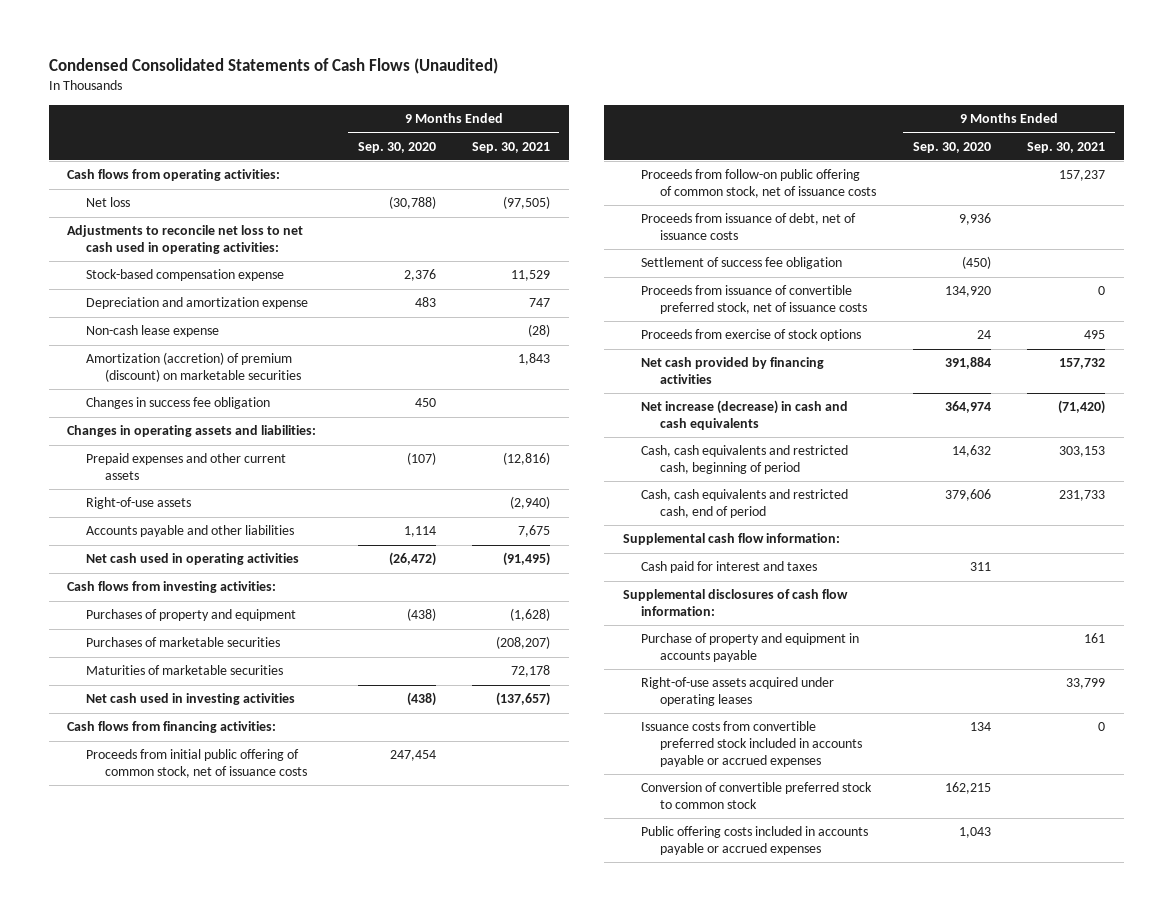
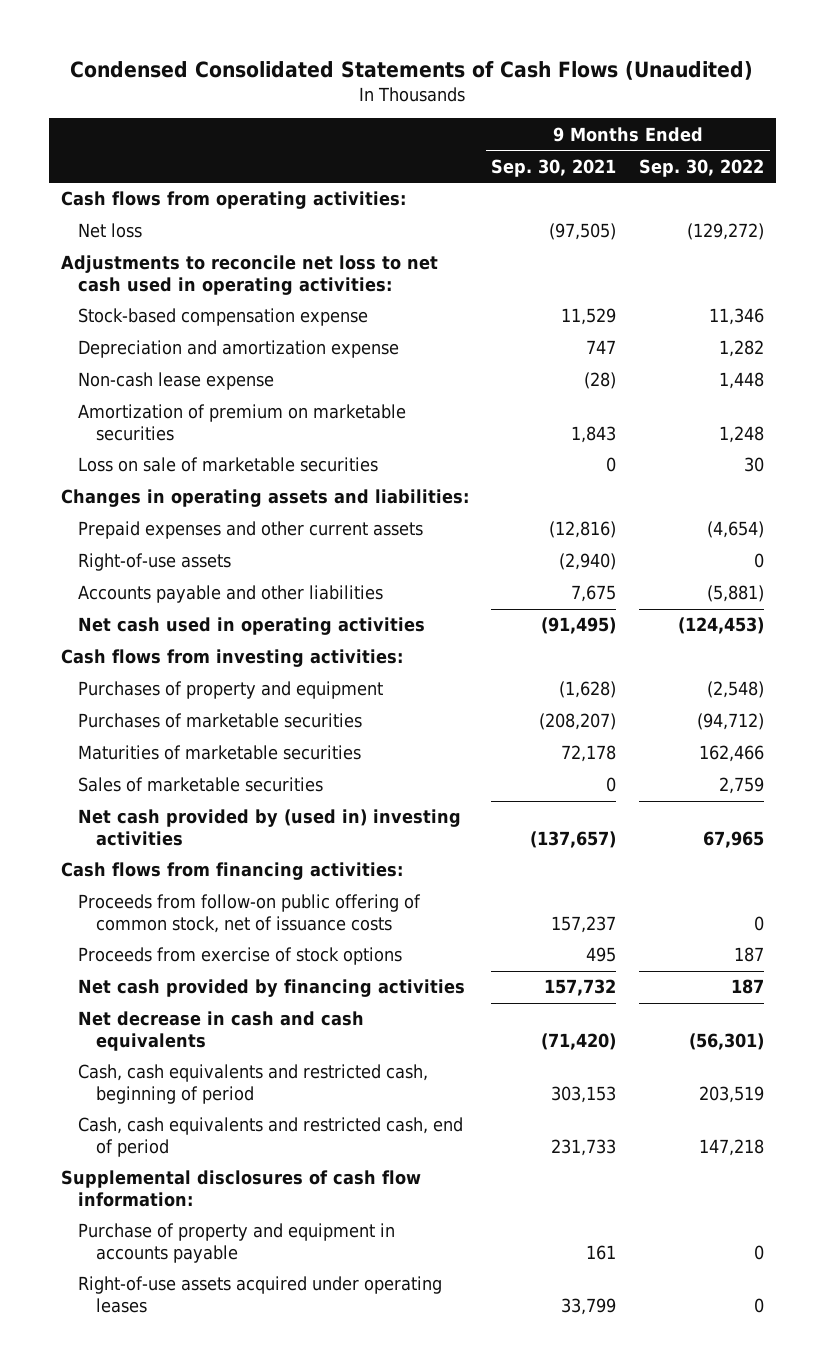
- | 9 Months Ended Sep. 30, 2020 | 9 Months Ended Sep. 30, 2021
+ | 9 Months Ended Sep. 30, 2021 | 9 Months Ended Sep. 30, 2022
- Amortization (accretion) of premium (discount) on marketable securities | | 1,843
- Changes in success fee obligation | 450 |
+ Amortization of premium on marketable securities | 1,843 | 1,248
+ Loss on sale of marketable securities | 0 | 30
- Net cash used in investing activities | (438) | (137,657)
+ Sales of marketable securities | 0 | 2,759
+ Net cash provided by (used in) investing activities | (137,657) | 67,965
- Proceeds from initial public offering of common stock, net of issuance costs | 247,454 |
- Proceeds from issuance of debt, net of issuance costs | 9,936 |
- Settlement of success fee obligation | (450) |
- Proceeds from issuance of convertible preferred stock, net of issuance costs | 134,920 | 0
- Net increase (decrease) in cash and cash equivalents | 364,974 | (71,420)
+ Net decrease in cash and cash equivalents | (71,420) | (56,301)
- Supplemental cash flow information:
- Cash paid for interest and taxes | 311 |
- Issuance costs from convertible preferred stock included in accounts payable or accrued expenses | 134 | 0
- Conversion of convertible preferred stock to common stock | 162,215 |
- Public offering costs included in accounts payable or accrued expenses | 1,043 |

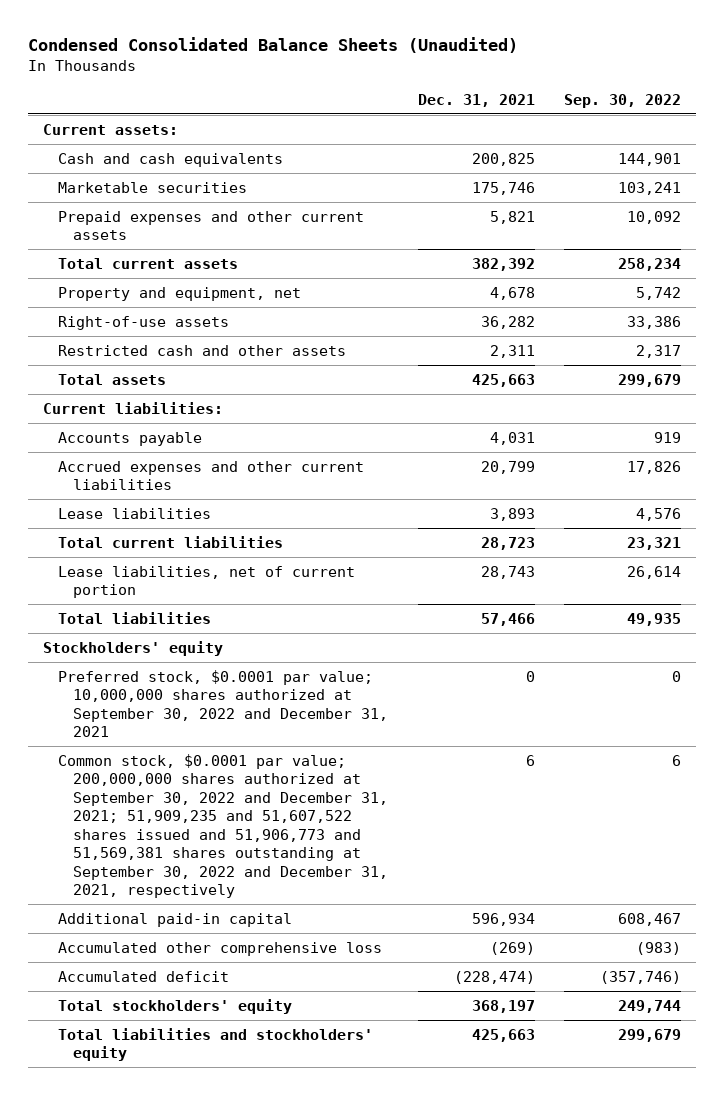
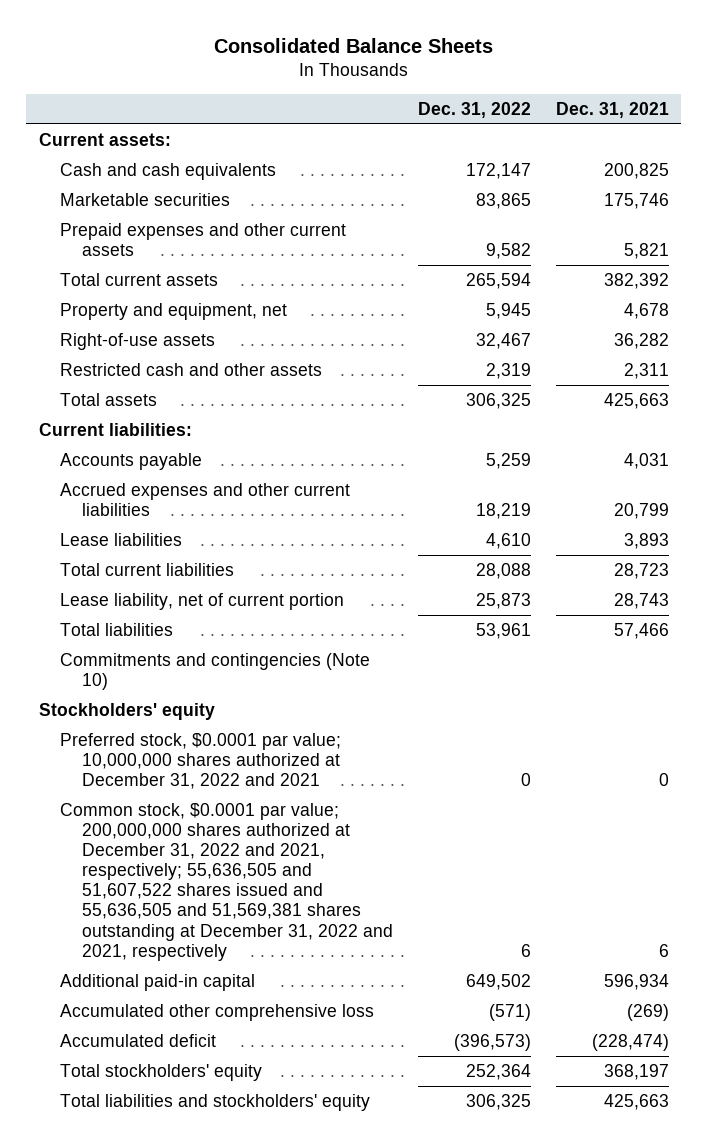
- Condensed Consolidated Balance Sheets (Unaudited)
+ Consolidated Balance Sheets
- | Dec. 31, 2021 | Sep. 30, 2022
+ | Dec. 31, 2022 | Dec. 31, 2021
- Lease liabilities, net of current portion | 28,743 | 26,614
+ Lease liability, net of current portion | 25,873 | 28,743
+ Commitments and contingencies (Note 10)
- Preferred stock, $0.0001 par value; 10,000,000 shares authorized at September 30, 2022 and December 31, 2021 | 0 | 0
- Common stock, $0.0001 par value; 200,000,000 shares authorized at September 30, 2022 and December 31, 2021; 51,909,235 and 51,607,522 shares issued and 51,906,773 and 51,569,381 shares outstanding at September 30, 2022 and December 31, 2021, respectively | 6 | 6
+ Preferred stock, $0.0001 par value; 10,000,000 shares authorized at December 31, 2022 and 2021 | 0 | 0
+ Common stock, $0.0001 par value; 200,000,000 shares authorized at December 31, 2022 and 2021, respectively; 55,636,505 and 51,607,522 shares issued and 55,636,505 and 51,569,381 shares outstanding at December 31, 2022 and 2021, respectively | 6 | 6

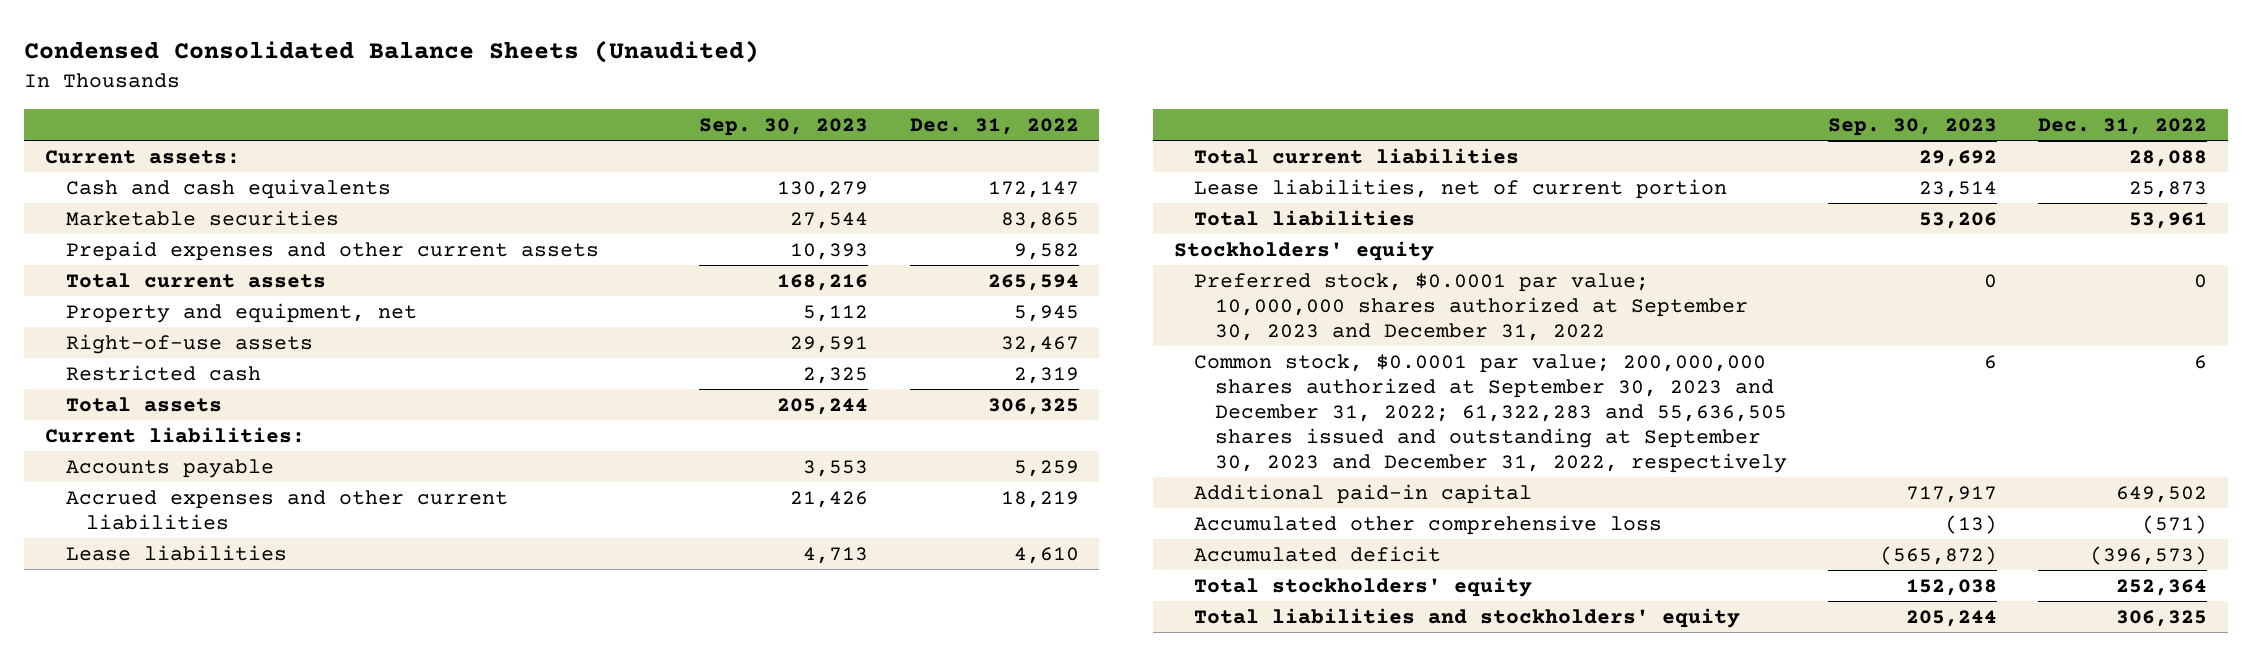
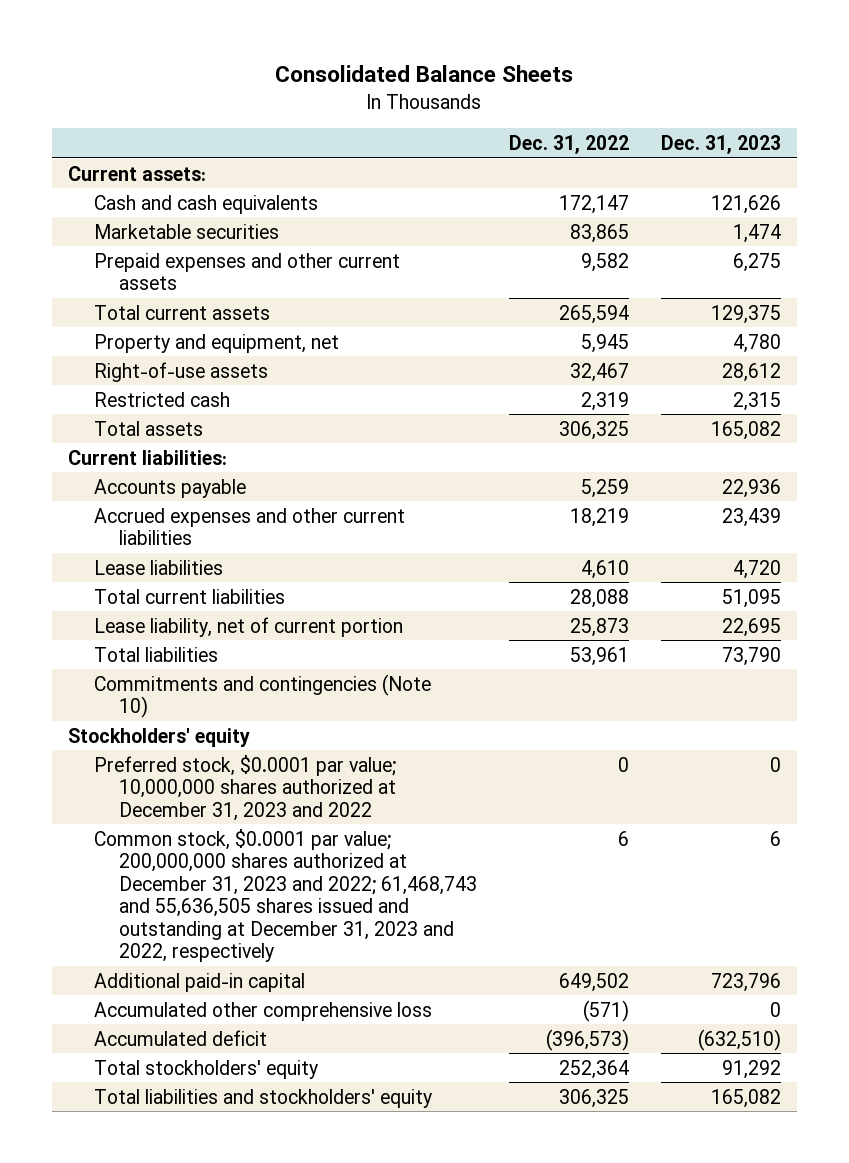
- Condensed Consolidated Balance Sheets (Unaudited)
+ Consolidated Balance Sheets
- | Sep. 30, 2023 | Dec. 31, 2022
+ | Dec. 31, 2022 | Dec. 31, 2023
- Lease liabilities, net of current portion | 23,514 | 25,873
+ Lease liability, net of current portion | 25,873 | 22,695
+ Commitments and contingencies (Note 10)
- Preferred stock, $0.0001 par value; 10,000,000 shares authorized at September 30, 2023 and December 31, 2022 | 0 | 0
- Common stock, $0.0001 par value; 200,000,000 shares authorized at September 30, 2023 and December 31, 2022; 61,322,283 and 55,636,505 shares issued and outstanding at September 30, 2023 and December 31, 2022, respectively | 6 | 6
+ Preferred stock, $0.0001 par value; 10,000,000 shares authorized at December 31, 2023 and 2022 | 0 | 0
+ Common stock, $0.0001 par value; 200,000,000 shares authorized at December 31, 2023 and 2022; 61,468,743 and 55,636,505 shares issued and outstanding at December 31, 2023 and 2022, respectively | 6 | 6

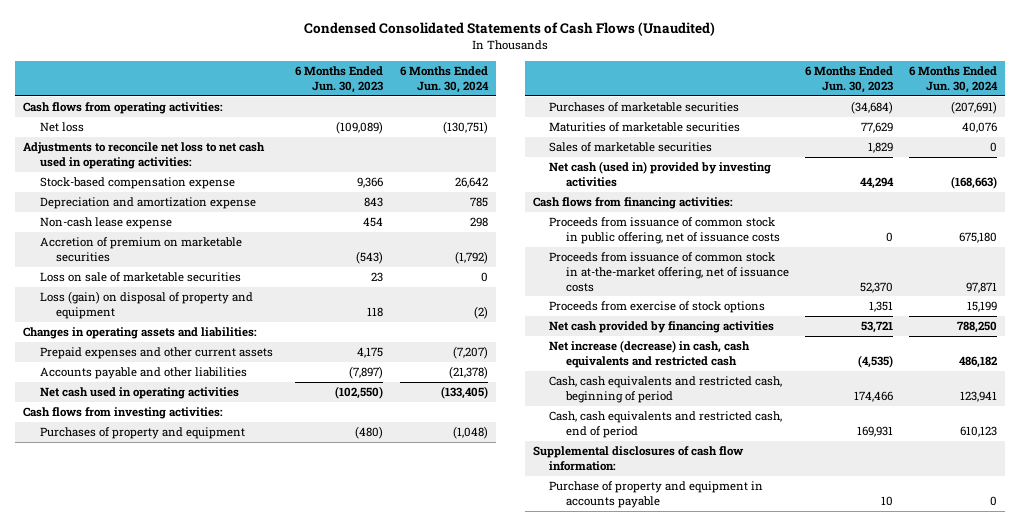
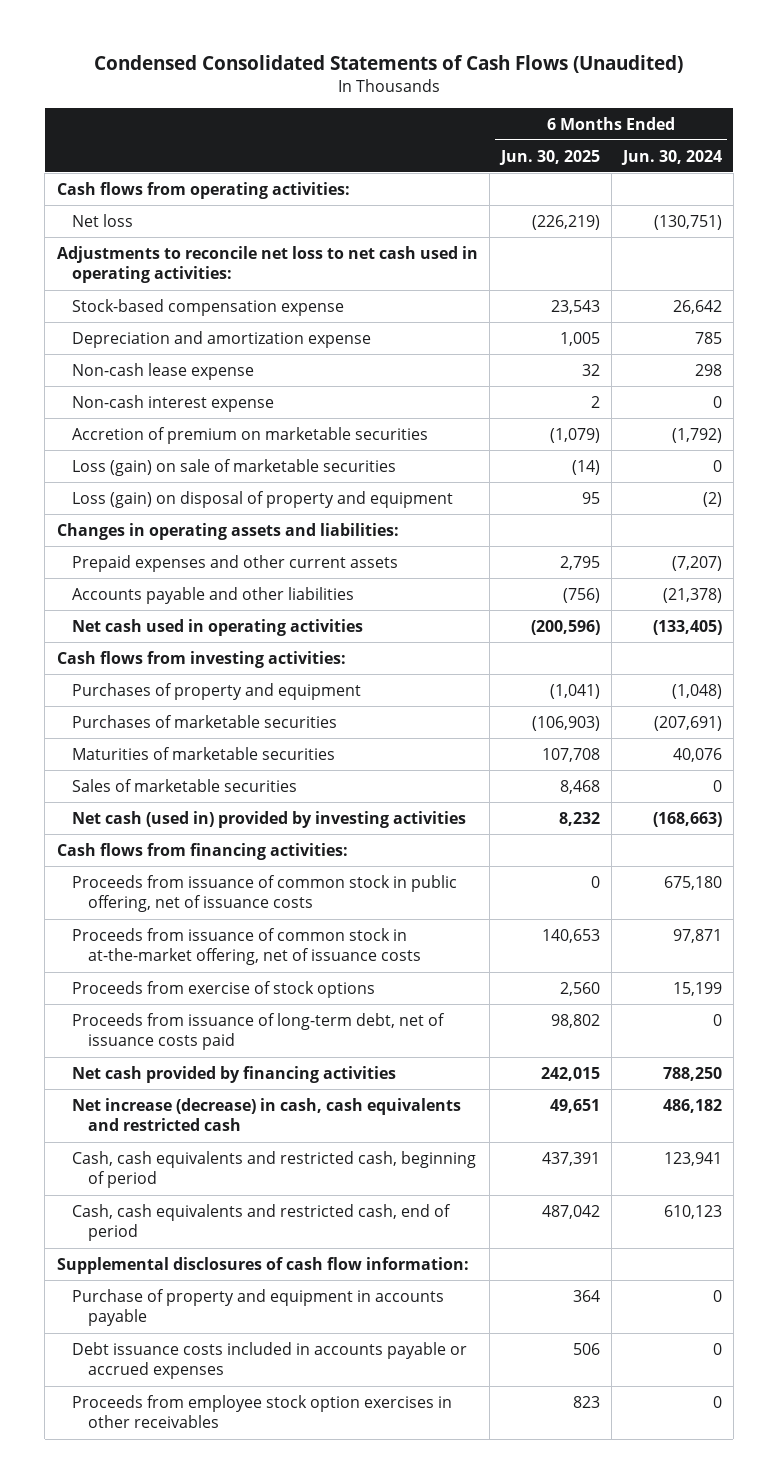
- | 6 Months Ended Jun. 30, 2023 | 6 Months Ended Jun. 30, 2024
+ | 6 Months Ended Jun. 30, 2025 | 6 Months Ended Jun. 30, 2024
+ Non-cash interest expense | 2 | 0
- Loss on sale of marketable securities | 23 | 0
+ Loss (gain) on sale of marketable securities | (14) | 0
+ Proceeds from issuance of long-term debt, net of issuance costs paid | 98,802 | 0
+ Debt issuance costs included in accounts payable or accrued expenses | 506 | 0
+ Proceeds from employee stock option exercises in other receivables | 823 | 0

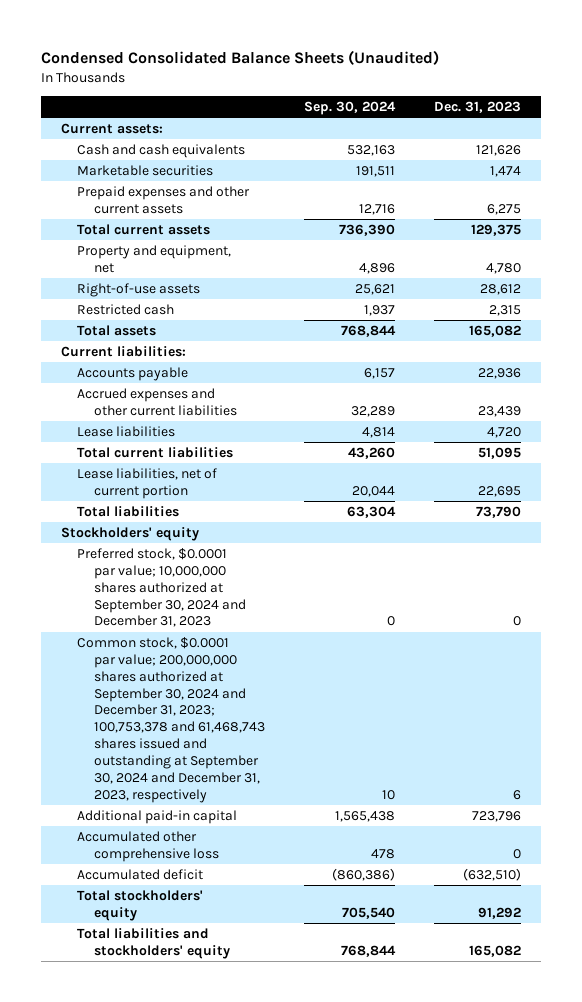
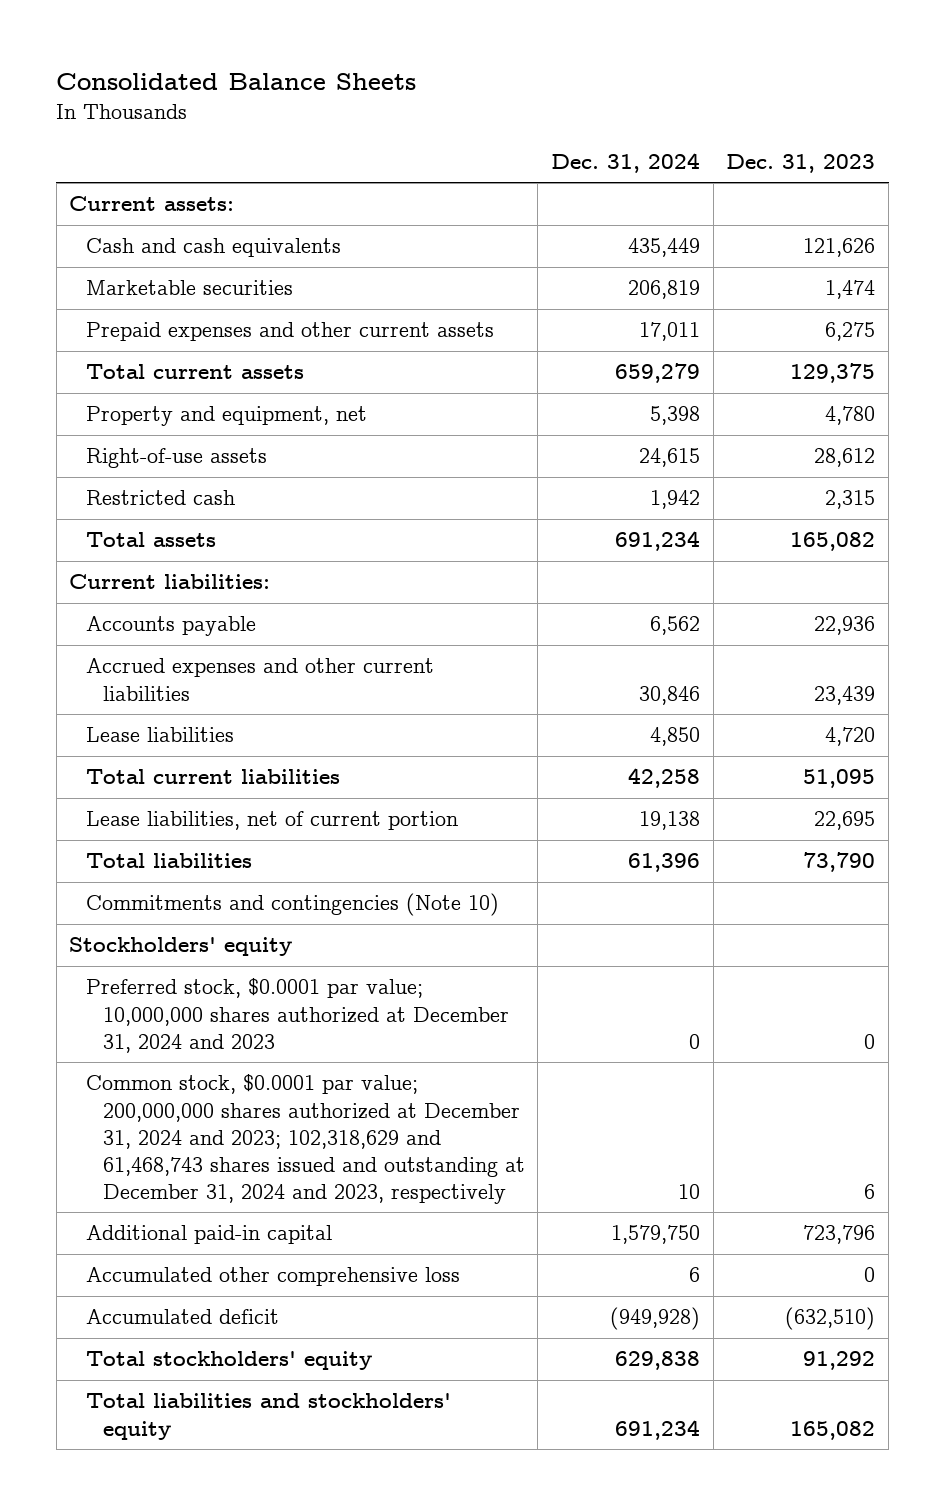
- Condensed Consolidated Balance Sheets (Unaudited)
+ Consolidated Balance Sheets
- | Sep. 30, 2024 | Dec. 31, 2023
+ | Dec. 31, 2024 | Dec. 31, 2023
+ Commitments and contingencies (Note 10)
- Preferred stock, $0.0001 par value; 10,000,000 shares authorized at September 30, 2024 and December 31, 2023 | 0 | 0
- Common stock, $0.0001 par value; 200,000,000 shares authorized at September 30, 2024 and December 31, 2023; 100,753,378 and 61,468,743 shares issued and outstanding at September 30, 2024 and December 31, 2023, respectively | 10 | 6
+ Preferred stock, $0.0001 par value; 10,000,000 shares authorized at December 31, 2024 and 2023 | 0 | 0
+ Common stock, $0.0001 par value; 200,000,000 shares authorized at December 31, 2024 and 2023; 102,318,629 and 61,468,743 shares issued and outstanding at December 31, 2024 and 2023, respectively | 10 | 6

